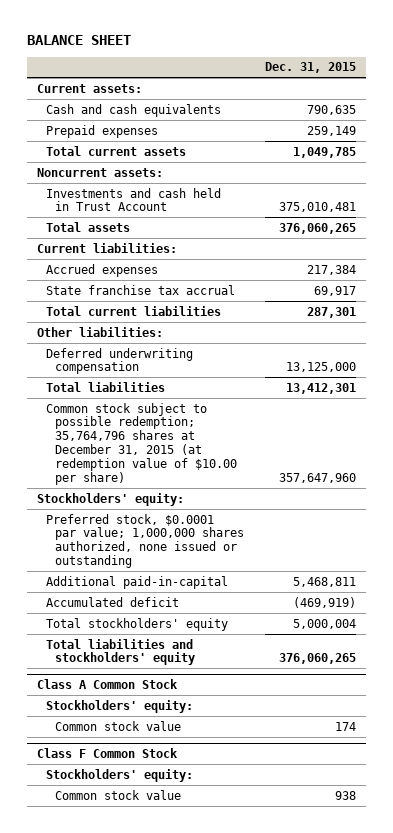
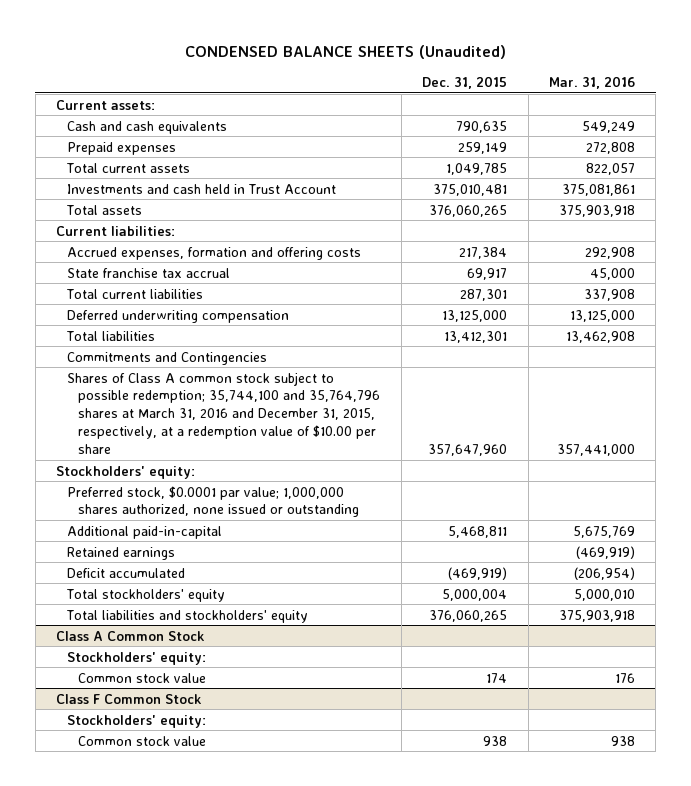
- BALANCE SHEET
+ CONDENSED BALANCE SHEETS (Unaudited)
- | Dec. 31, 2015
+ | Dec. 31, 2015 | Mar. 31, 2016
- Noncurrent assets:
- Accrued expenses | 217,384
+ Accrued expenses, formation and offering costs | 217,384 | 292,908
- Other liabilities:
- Common stock subject to possible redemption; 35,764,796 shares at December 31, 2015 (at redemption value of $10.00 per share) | 357,647,960
+ Commitments and Contingencies
+ Shares of Class A common stock subject to possible redemption; 35,744,100 and 35,764,796 shares at March 31, 2016 and December 31, 2015, respectively, at a redemption value of $10.00 per share | 357,647,960 | 357,441,000
- Accumulated deficit | (469,919)
+ Retained earnings | | (469,919)
+ Deficit accumulated | (469,919) | (206,954)

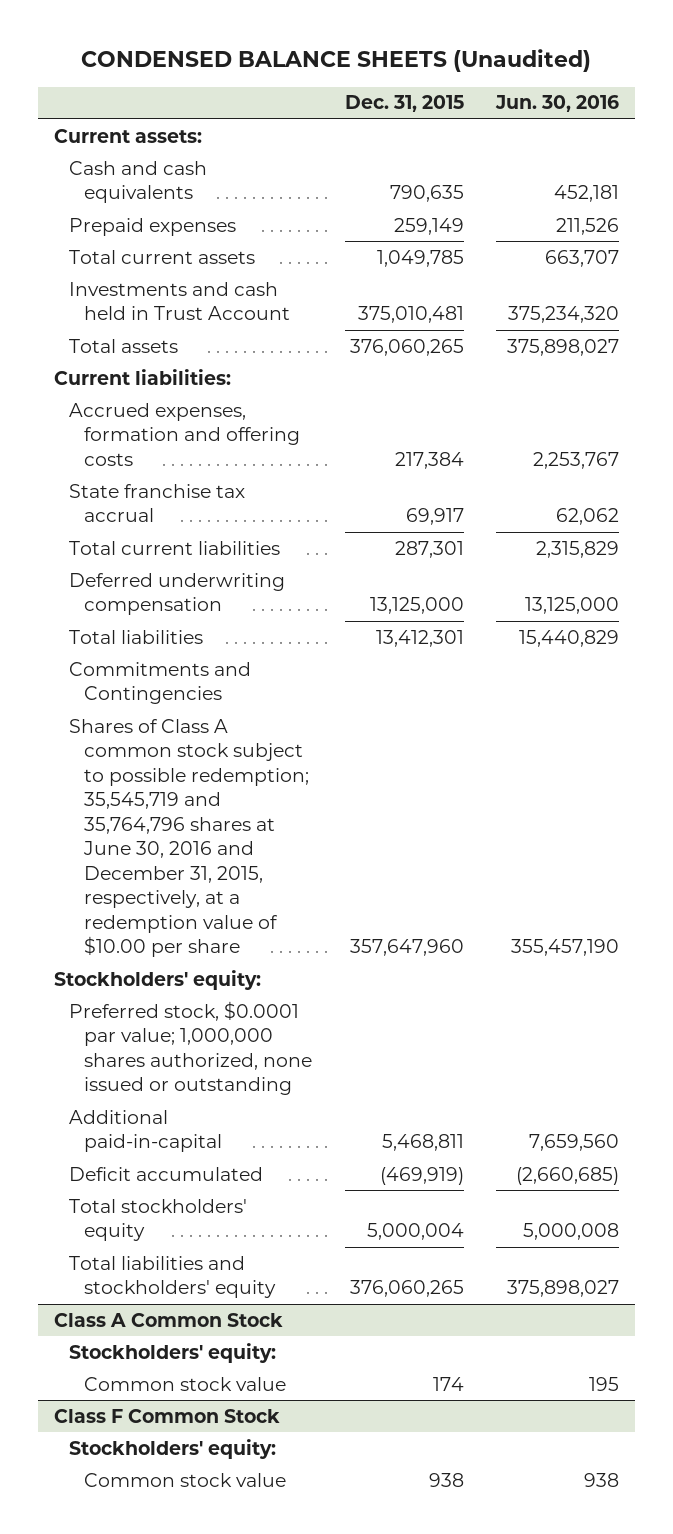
- | Dec. 31, 2015 | Mar. 31, 2016
+ | Dec. 31, 2015 | Jun. 30, 2016
- Shares of Class A common stock subject to possible redemption; 35,744,100 and 35,764,796 shares at March 31, 2016 and December 31, 2015, respectively, at a redemption value of $10.00 per share | 357,647,960 | 357,441,000
+ Shares of Class A common stock subject to possible redemption; 35,545,719 and 35,764,796 shares at June 30, 2016 and December 31, 2015, respectively, at a redemption value of $10.00 per share | 357,647,960 | 355,457,190
- Retained earnings | | (469,919)

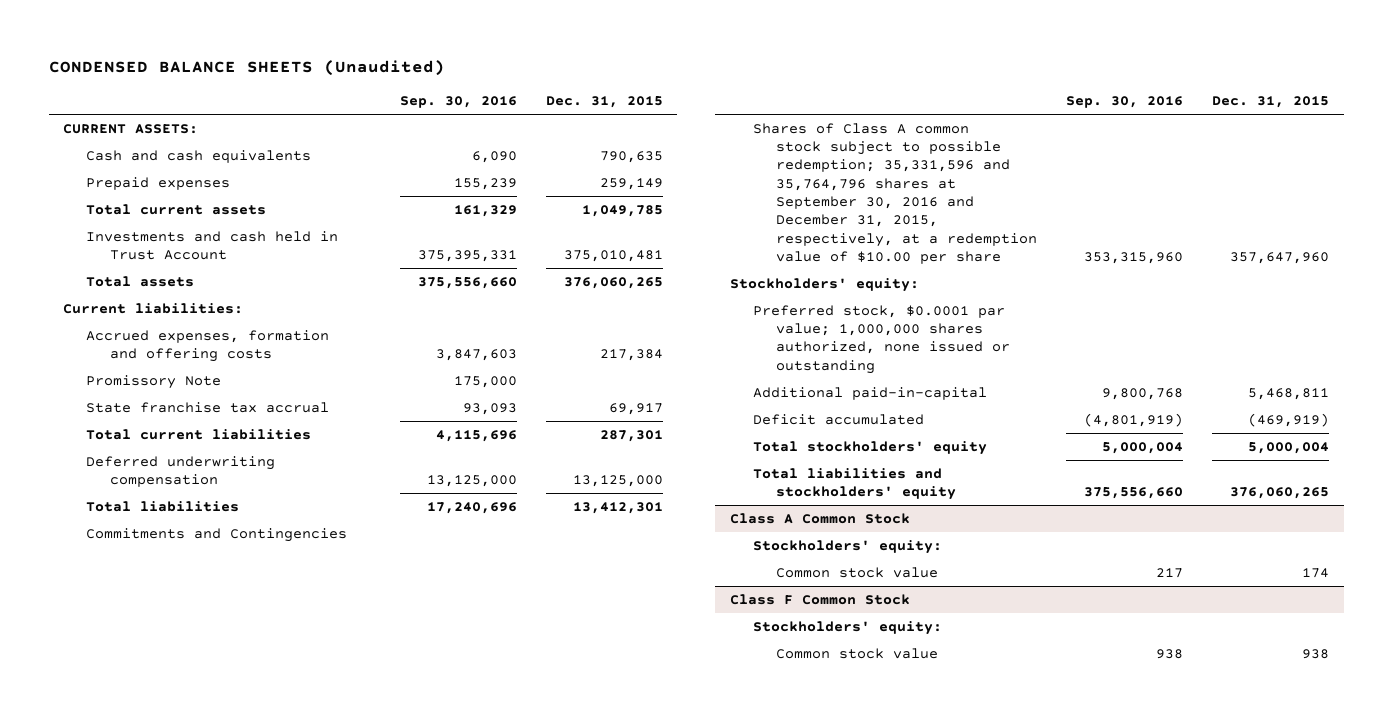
- | Dec. 31, 2015 | Jun. 30, 2016
+ | Sep. 30, 2016 | Dec. 31, 2015
- Current assets:
+ CURRENT ASSETS:
+ Promissory Note | 175,000 |
- Shares of Class A common stock subject to possible redemption; 35,545,719 and 35,764,796 shares at June 30, 2016 and December 31, 2015, respectively, at a redemption value of $10.00 per share | 357,647,960 | 355,457,190
+ Shares of Class A common stock subject to possible redemption; 35,331,596 and 35,764,796 shares at September 30, 2016 and December 31, 2015, respectively, at a redemption value of $10.00 per share | 353,315,960 | 357,647,960

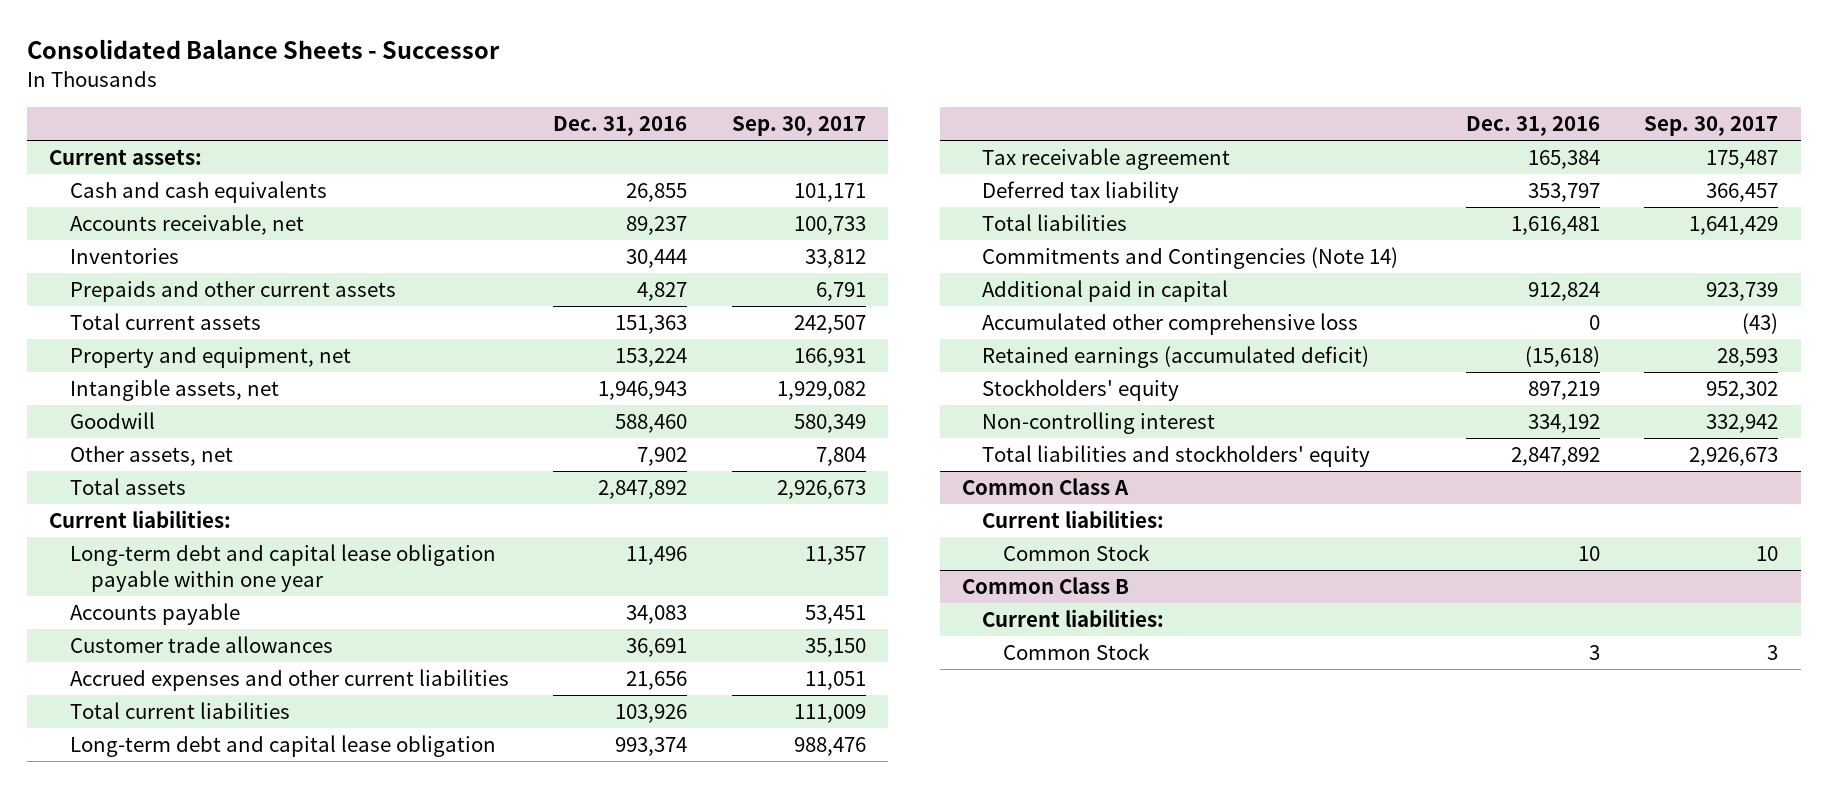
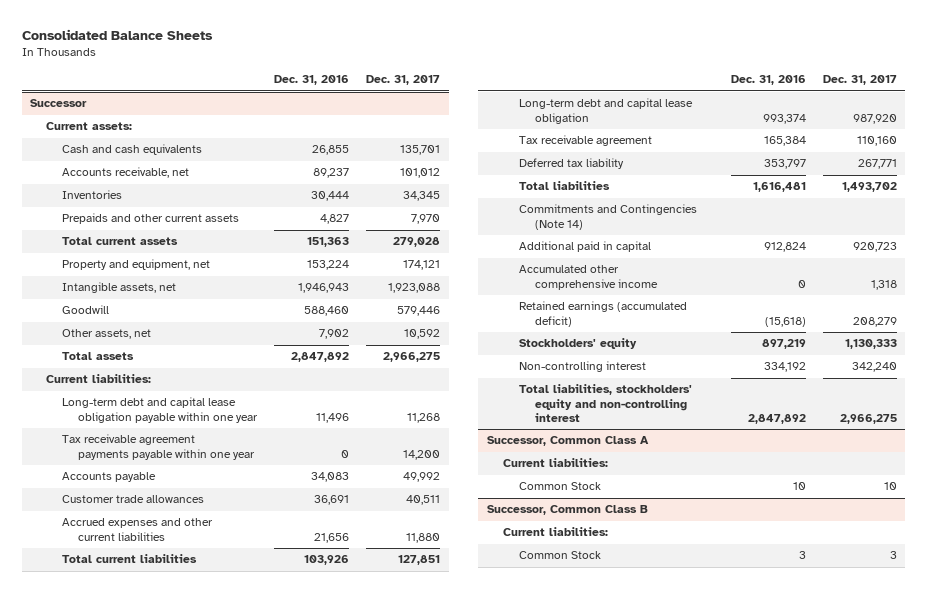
- Consolidated Balance Sheets - Successor
+ Consolidated Balance Sheets
- | Dec. 31, 2016 | Sep. 30, 2017
+ | Dec. 31, 2016 | Dec. 31, 2017
+ Successor
+ Tax receivable agreement payments payable within one year | 0 | 14,200
- Accumulated other comprehensive loss | 0 | (43)
+ Accumulated other comprehensive income | 0 | 1,318
- Total liabilities and stockholders' equity | 2,847,892 | 2,926,673
- Common Class A
+ Total liabilities, stockholders' equity and non-controlling interest | 2,847,892 | 2,966,275
+ Successor, Common Class A
- Common Class B
+ Successor, Common Class B

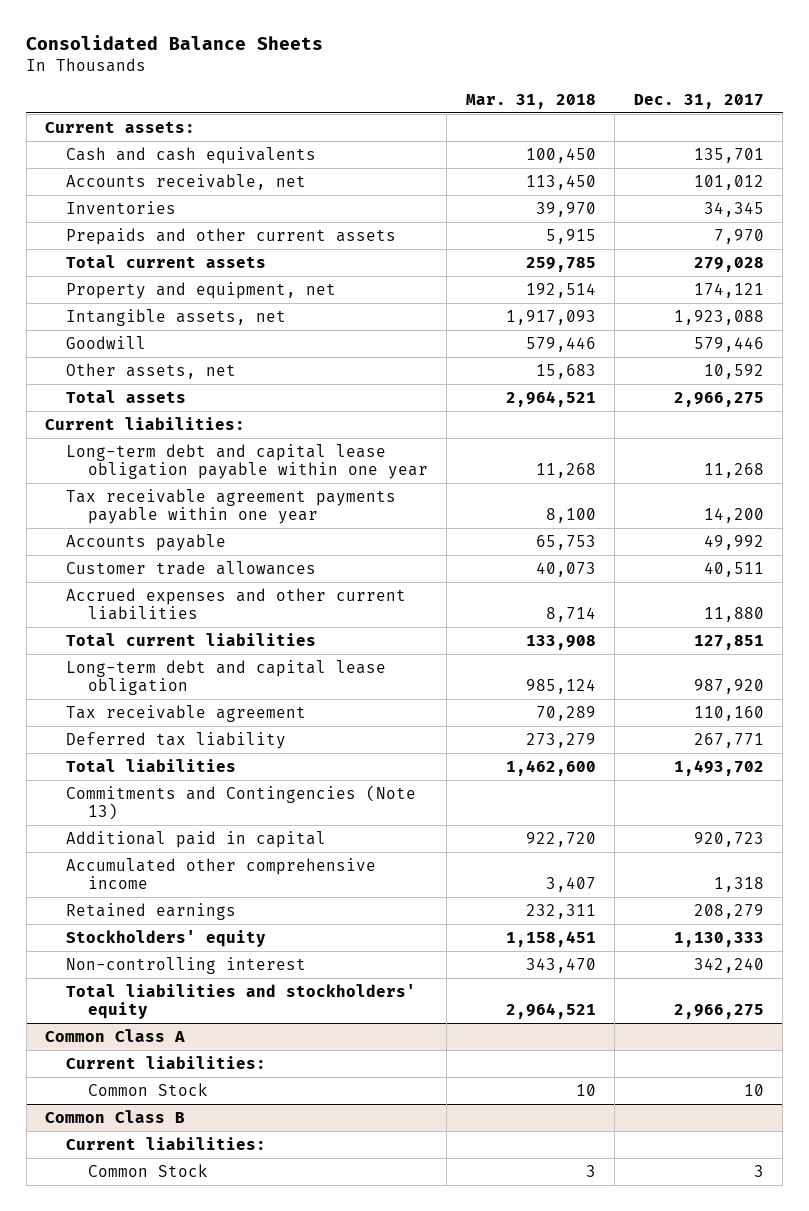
- | Dec. 31, 2016 | Dec. 31, 2017
+ | Mar. 31, 2018 | Dec. 31, 2017
- Successor
- Commitments and Contingencies (Note 14)
+ Commitments and Contingencies (Note 13)
- Retained earnings (accumulated deficit) | (15,618) | 208,279
+ Retained earnings | 232,311 | 208,279
- Total liabilities, stockholders' equity and non-controlling interest | 2,847,892 | 2,966,275
- Successor, Common Class A
+ Total liabilities and stockholders' equity | 2,964,521 | 2,966,275
+ Common Class A
- Successor, Common Class B
+ Common Class B

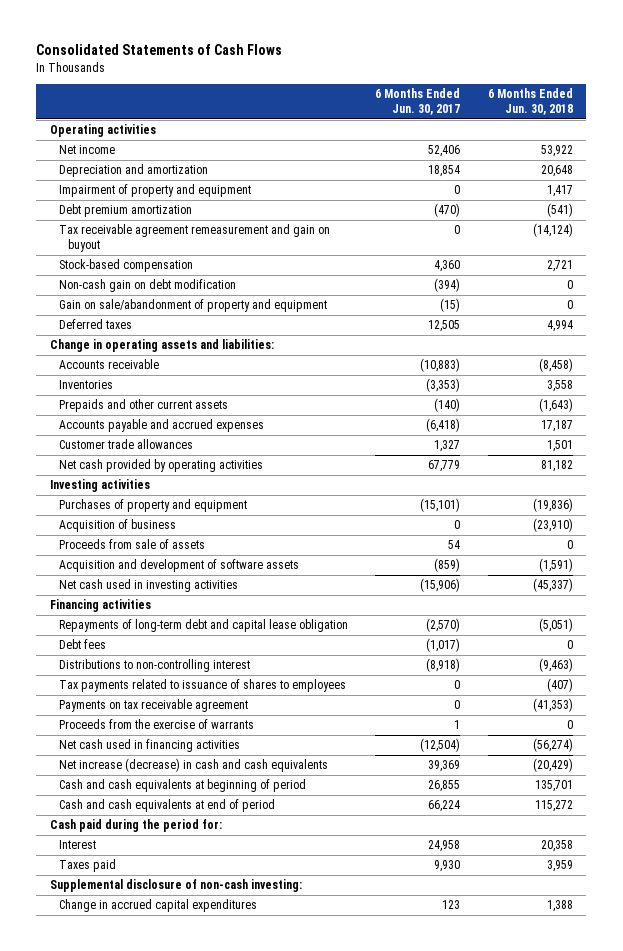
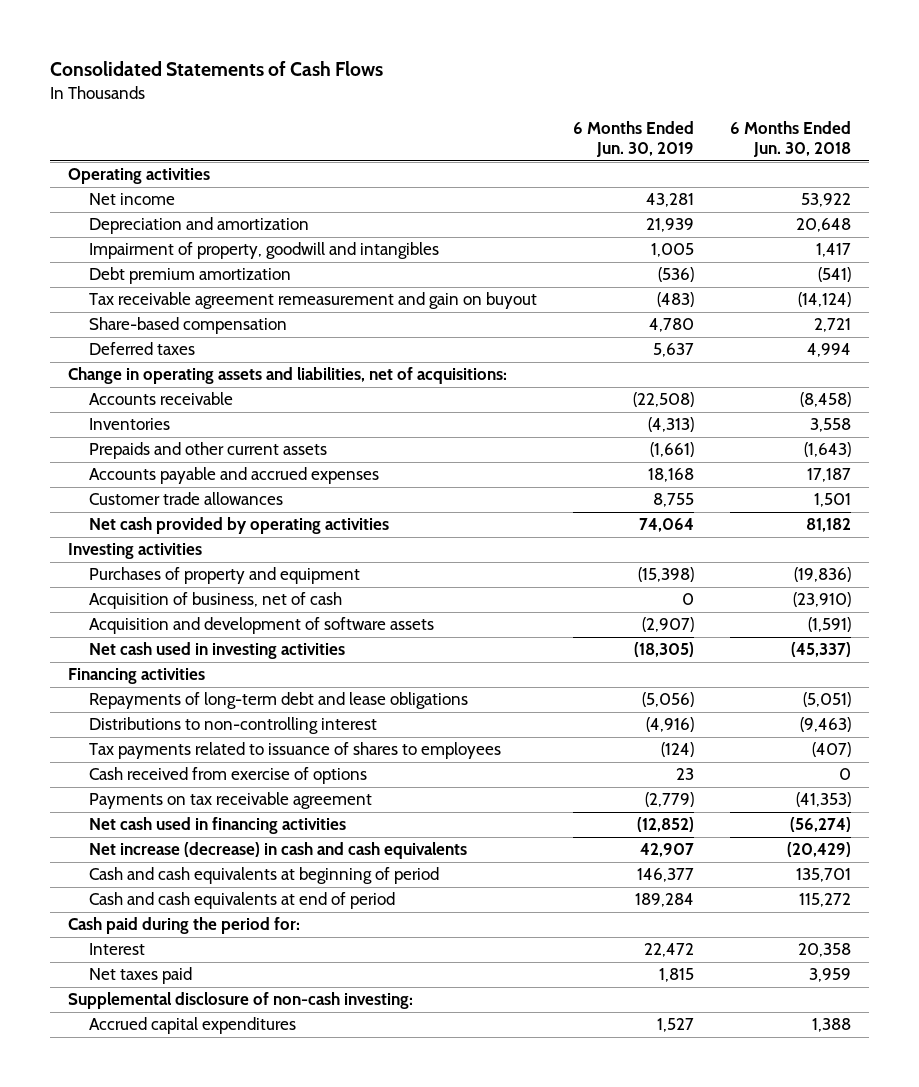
- | 6 Months Ended Jun. 30, 2017 | 6 Months Ended Jun. 30, 2018
+ | 6 Months Ended Jun. 30, 2019 | 6 Months Ended Jun. 30, 2018
- Impairment of property and equipment | 0 | 1,417
+ Impairment of property, goodwill and intangibles | 1,005 | 1,417
- Stock-based compensation | 4,360 | 2,721
- Non-cash gain on debt modification | (394) | 0
- Gain on sale/abandonment of property and equipment | (15) | 0
+ Share-based compensation | 4,780 | 2,721
- Change in operating assets and liabilities:
+ Change in operating assets and liabilities, net of acquisitions:
- Acquisition of business | 0 | (23,910)
- Proceeds from sale of assets | 54 | 0
+ Acquisition of business, net of cash | 0 | (23,910)
- Repayments of long-term debt and capital lease obligation | (2,570) | (5,051)
- Debt fees | (1,017) | 0
+ Repayments of long-term debt and lease obligations | (5,056) | (5,051)
+ Cash received from exercise of options | 23 | 0
- Proceeds from the exercise of warrants | 1 | 0
- Taxes paid | 9,930 | 3,959
+ Net taxes paid | 1,815 | 3,959
- Change in accrued capital expenditures | 123 | 1,388
+ Accrued capital expenditures | 1,527 | 1,388

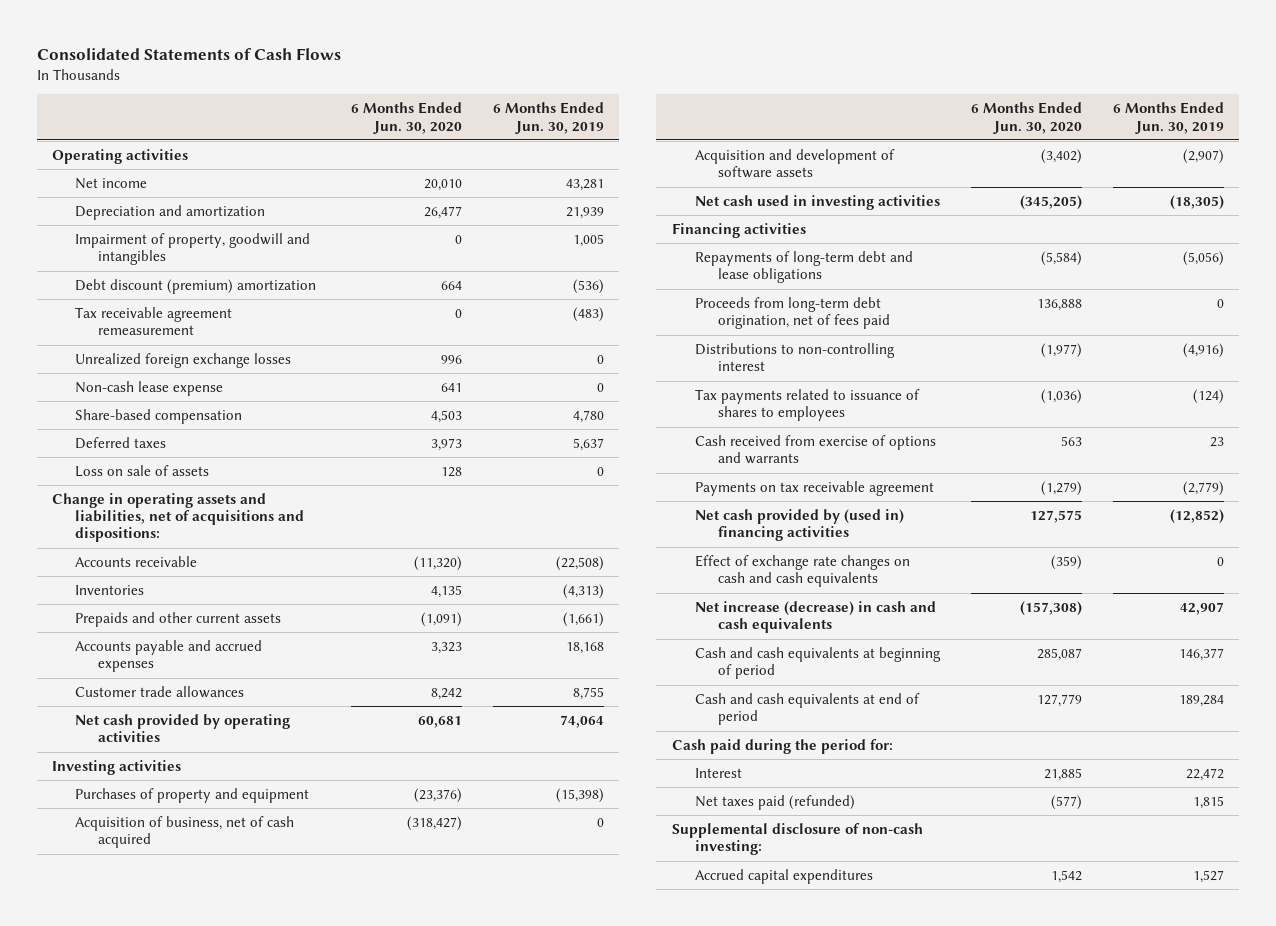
- | 6 Months Ended Jun. 30, 2019 | 6 Months Ended Jun. 30, 2018
+ | 6 Months Ended Jun. 30, 2020 | 6 Months Ended Jun. 30, 2019
- Debt premium amortization | (536) | (541)
- Tax receivable agreement remeasurement and gain on buyout | (483) | (14,124)
+ Debt discount (premium) amortization | 664 | (536)
+ Tax receivable agreement remeasurement | 0 | (483)
+ Unrealized foreign exchange losses | 996 | 0
+ Non-cash lease expense | 641 | 0
- Change in operating assets and liabilities, net of acquisitions:
+ Loss on sale of assets | 128 | 0
+ Change in operating assets and liabilities, net of acquisitions and dispositions:
- Acquisition of business, net of cash | 0 | (23,910)
+ Acquisition of business, net of cash acquired | (318,427) | 0
+ Proceeds from long-term debt origination, net of fees paid | 136,888 | 0
- Cash received from exercise of options | 23 | 0
+ Cash received from exercise of options and warrants | 563 | 23
- Net cash used in financing activities | (12,852) | (56,274)
+ Net cash provided by (used in) financing activities | 127,575 | (12,852)
+ Effect of exchange rate changes on cash and cash equivalents | (359) | 0
- Net taxes paid | 1,815 | 3,959
+ Net taxes paid (refunded) | (577) | 1,815

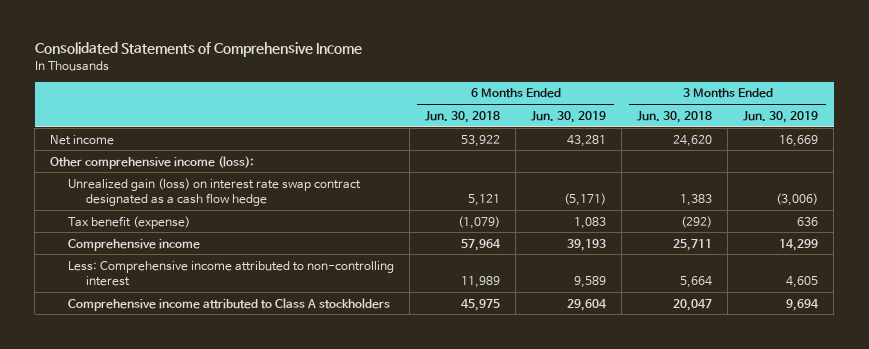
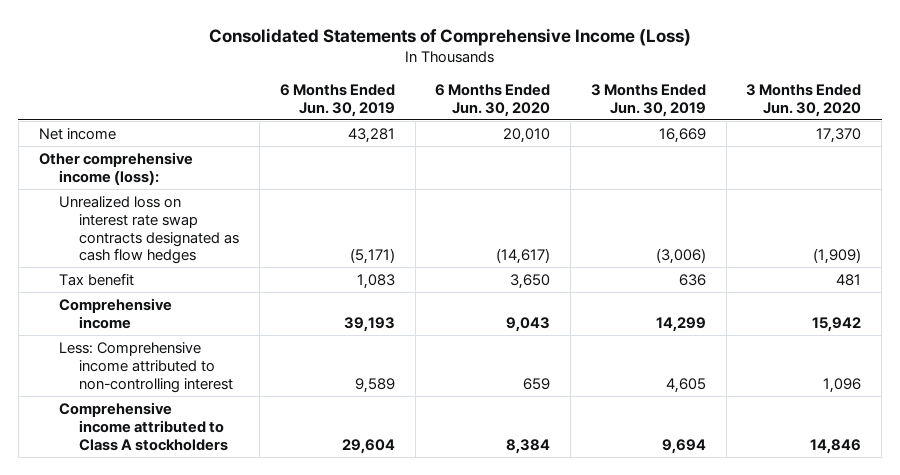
- Consolidated Statements of Comprehensive Income
+ Consolidated Statements of Comprehensive Income (Loss)
- | 6 Months Ended Jun. 30, 2018 | 6 Months Ended Jun. 30, 2019 | 3 Months Ended Jun. 30, 2018 | 3 Months Ended Jun. 30, 2019
+ | 6 Months Ended Jun. 30, 2019 | 6 Months Ended Jun. 30, 2020 | 3 Months Ended Jun. 30, 2019 | 3 Months Ended Jun. 30, 2020
- Unrealized gain (loss) on interest rate swap contract designated as a cash flow hedge | 5,121 | (5,171) | 1,383 | (3,006)
- Tax benefit (expense) | (1,079) | 1,083 | (292) | 636
+ Unrealized loss on interest rate swap contracts designated as cash flow hedges | (5,171) | (14,617) | (3,006) | (1,909)
+ Tax benefit | 1,083 | 3,650 | 636 | 481

